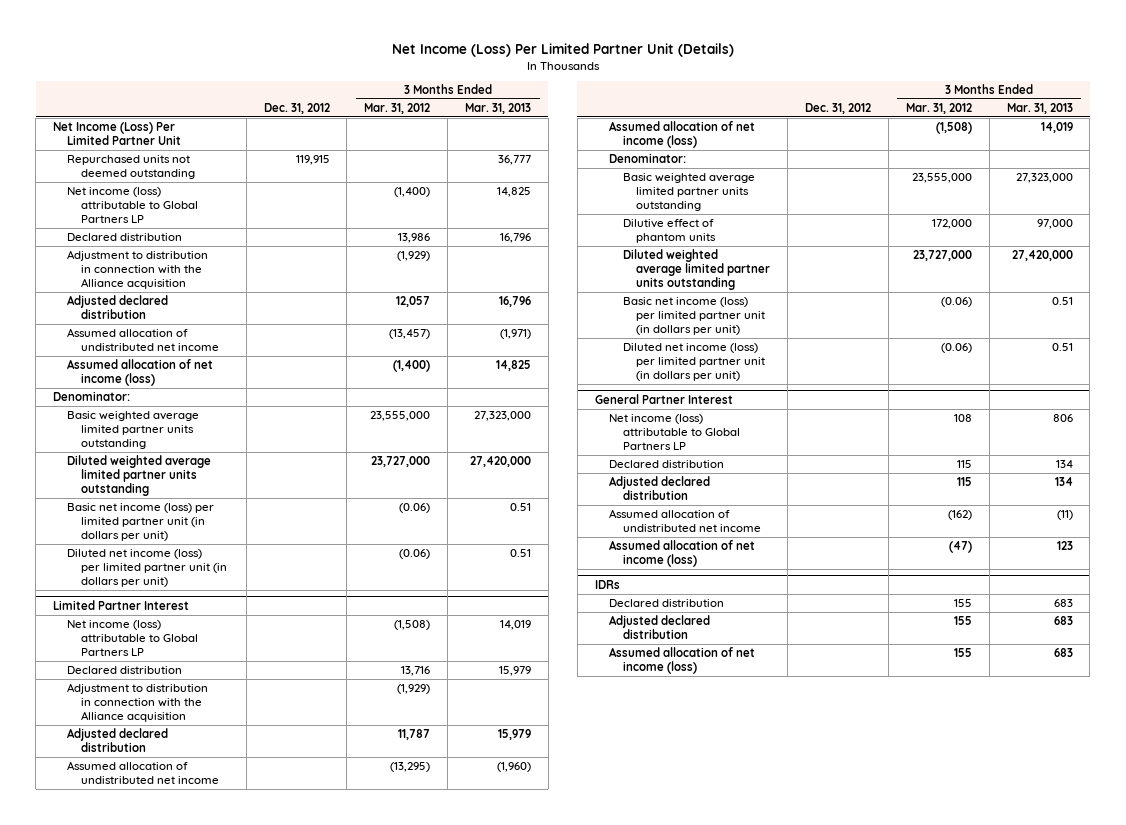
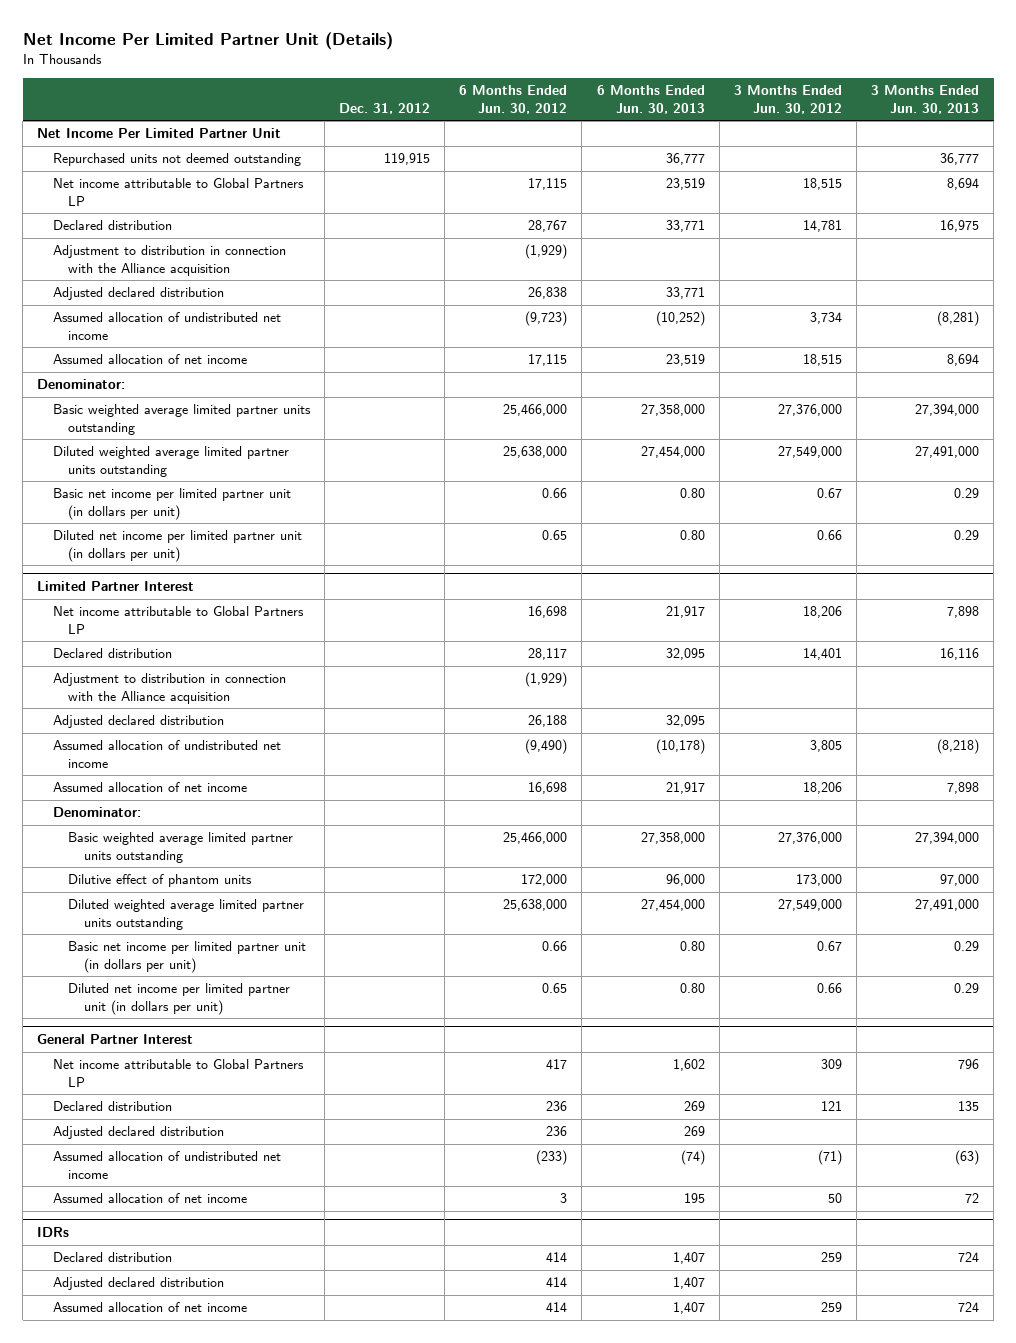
- Net Income (Loss) Per Limited Partner Unit (Details)
+ Net Income Per Limited Partner Unit (Details)
- | Dec. 31, 2012 | 3 Months Ended Mar. 31, 2012 | 3 Months Ended Mar. 31, 2013
+ | Dec. 31, 2012 | 6 Months Ended Jun. 30, 2012 | 6 Months Ended Jun. 30, 2013 | 3 Months Ended Jun. 30, 2012 | 3 Months Ended Jun. 30, 2013
- Net Income (Loss) Per Limited Partner Unit
+ Net Income Per Limited Partner Unit
- Net income (loss) attributable to Global Partners LP | | (1,400) | 14,825
+ Net income attributable to Global Partners LP | | 17,115 | 23,519 | 18,515 | 8,694
- Assumed allocation of net income (loss) | | (1,400) | 14,825
+ Assumed allocation of net income | | 17,115 | 23,519 | 18,515 | 8,694
- Basic net income (loss) per limited partner unit (in dollars per unit) | | (0.06) | 0.51
- Diluted net income (loss) per limited partner unit (in dollars per unit) | | (0.06) | 0.51
+ Basic net income per limited partner unit (in dollars per unit) | | 0.66 | 0.80 | 0.67 | 0.29
+ Diluted net income per limited partner unit (in dollars per unit) | | 0.65 | 0.80 | 0.66 | 0.29
@ Limited Partner Interest
- Net income (loss) attributable to Global Partners LP | | (1,508) | 14,019
+ Net income attributable to Global Partners LP | | 16,698 | 21,917 | 18,206 | 7,898
- Assumed allocation of net income (loss) | | (1,508) | 14,019
+ Assumed allocation of net income | | 16,698 | 21,917 | 18,206 | 7,898
- Basic net income (loss) per limited partner unit (in dollars per unit) | | (0.06) | 0.51
- Diluted net income (loss) per limited partner unit (in dollars per unit) | | (0.06) | 0.51
+ Basic net income per limited partner unit (in dollars per unit) | | 0.66 | 0.80 | 0.67 | 0.29
+ Diluted net income per limited partner unit (in dollars per unit) | | 0.65 | 0.80 | 0.66 | 0.29
@ General Partner Interest
- Net income (loss) attributable to Global Partners LP | | 108 | 806
+ Net income attributable to Global Partners LP | | 417 | 1,602 | 309 | 796
- Assumed allocation of net income (loss) | | (47) | 123
+ Assumed allocation of net income | | 3 | 195 | 50 | 72
@ IDRs
- Assumed allocation of net income (loss) | | 155 | 683
+ Assumed allocation of net income | | 414 | 1,407 | 259 | 724

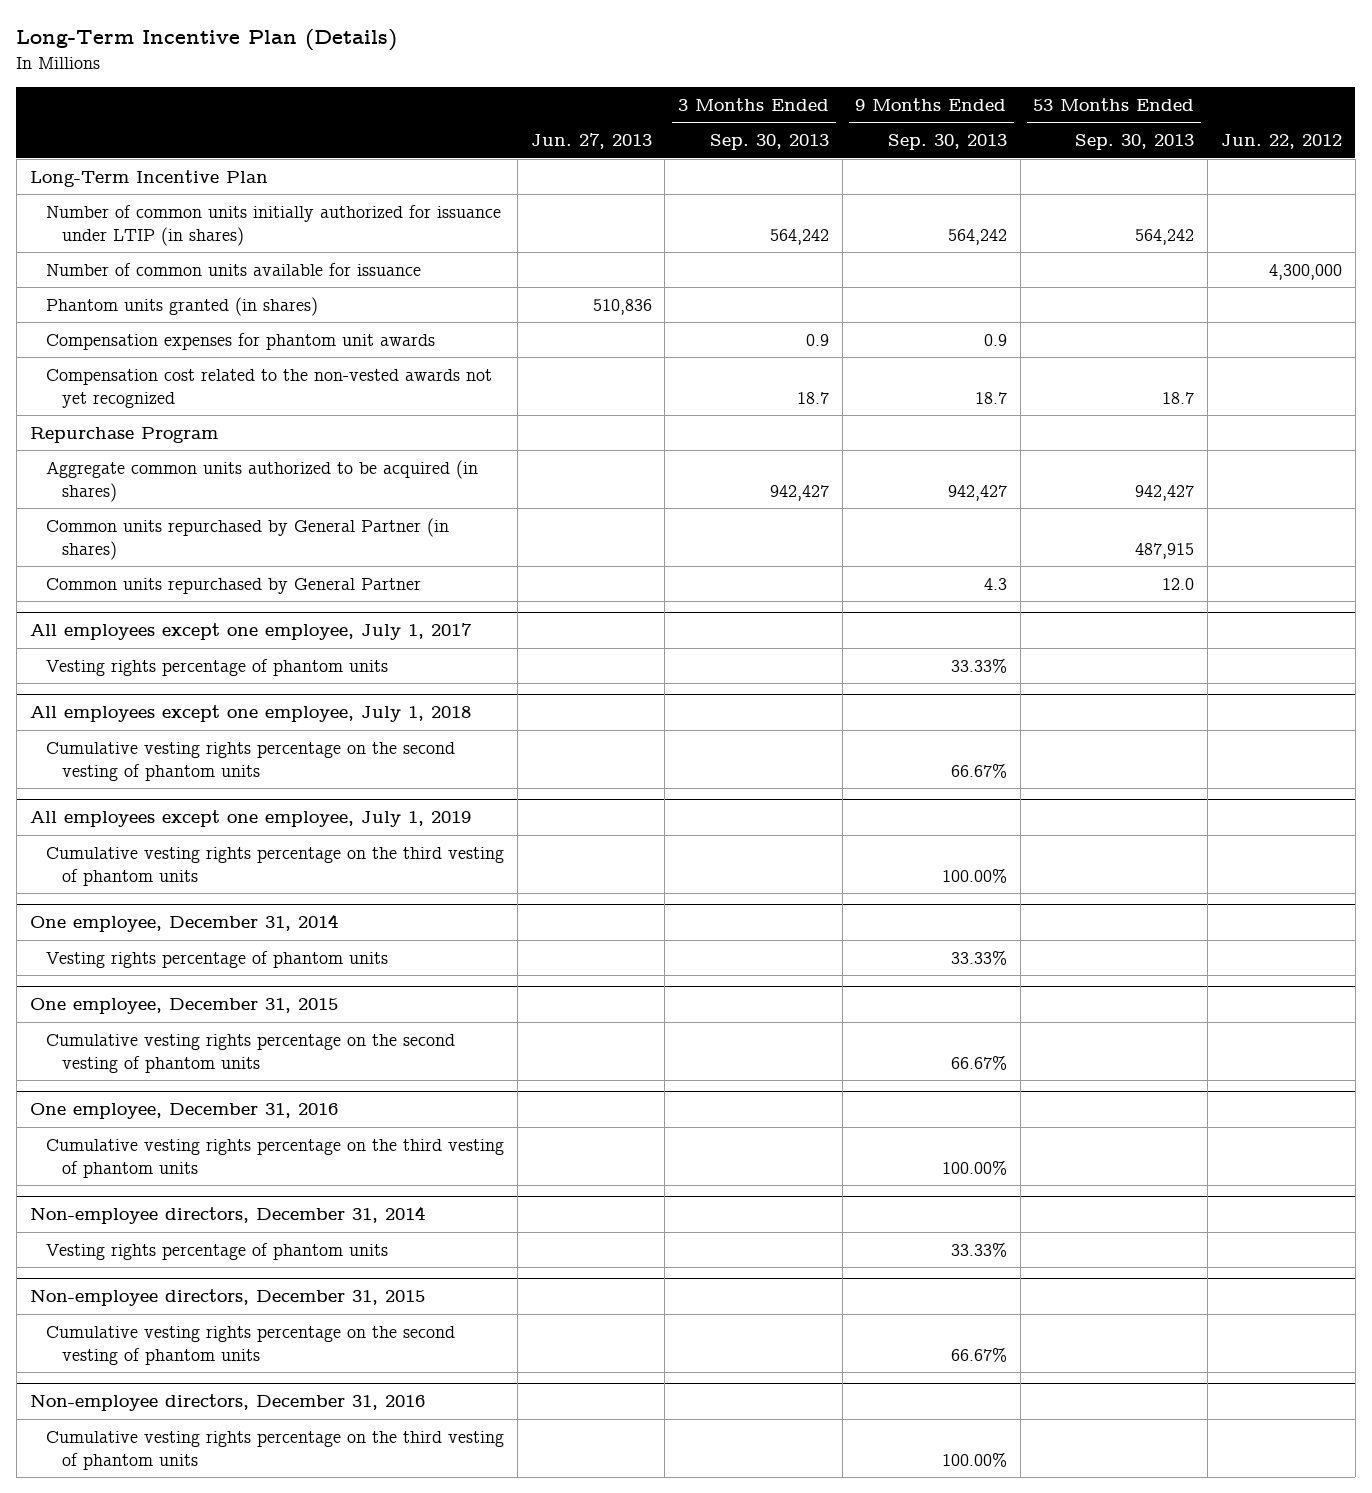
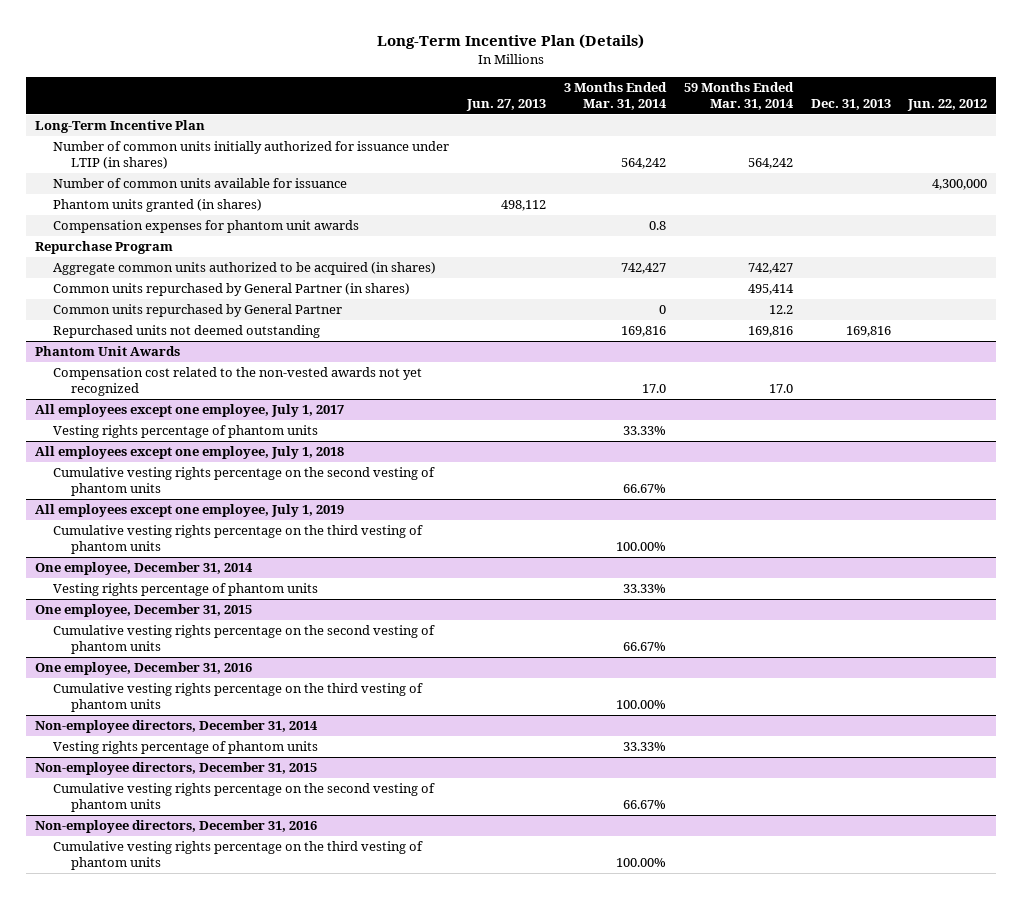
- | Jun. 27, 2013 | 3 Months Ended Sep. 30, 2013 | 9 Months Ended Sep. 30, 2013 | 53 Months Ended Sep. 30, 2013 | Jun. 22, 2012
+ | Jun. 27, 2013 | 3 Months Ended Mar. 31, 2014 | 59 Months Ended Mar. 31, 2014 | Dec. 31, 2013 | Jun. 22, 2012
- Phantom units granted (in shares) | 510,836 | | | |
+ Phantom units granted (in shares) | 498,112 | | | |
- Compensation cost related to the non-vested awards not yet recognized | | 18.7 | 18.7 | 18.7 |
+ Repurchased units not deemed outstanding | | 169,816 | 169,816 | 169,816 |
+ Phantom Unit Awards
+ Compensation cost related to the non-vested awards not yet recognized | | 17.0 | 17.0 | |

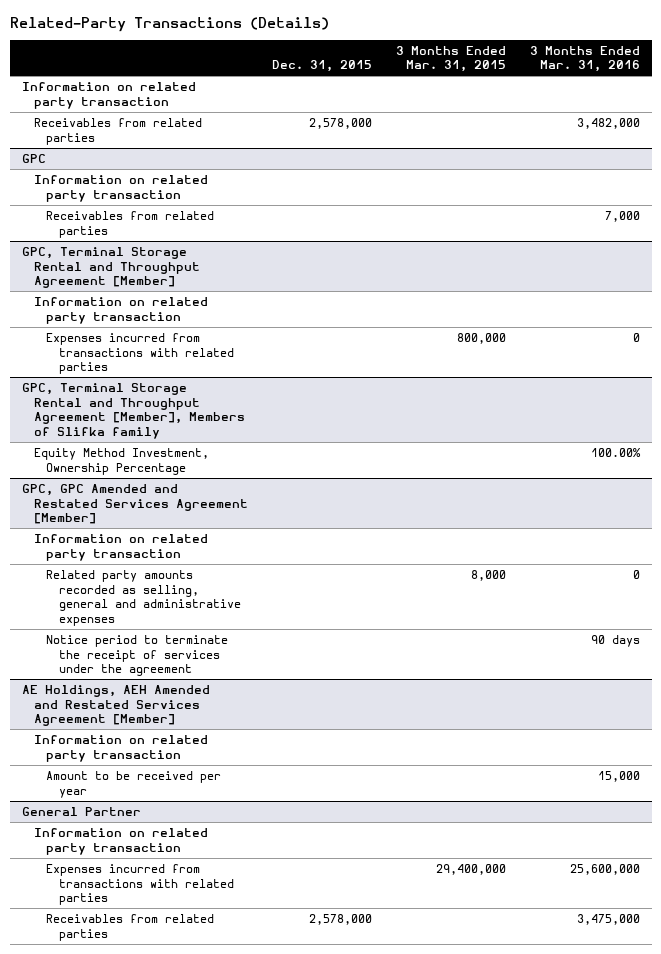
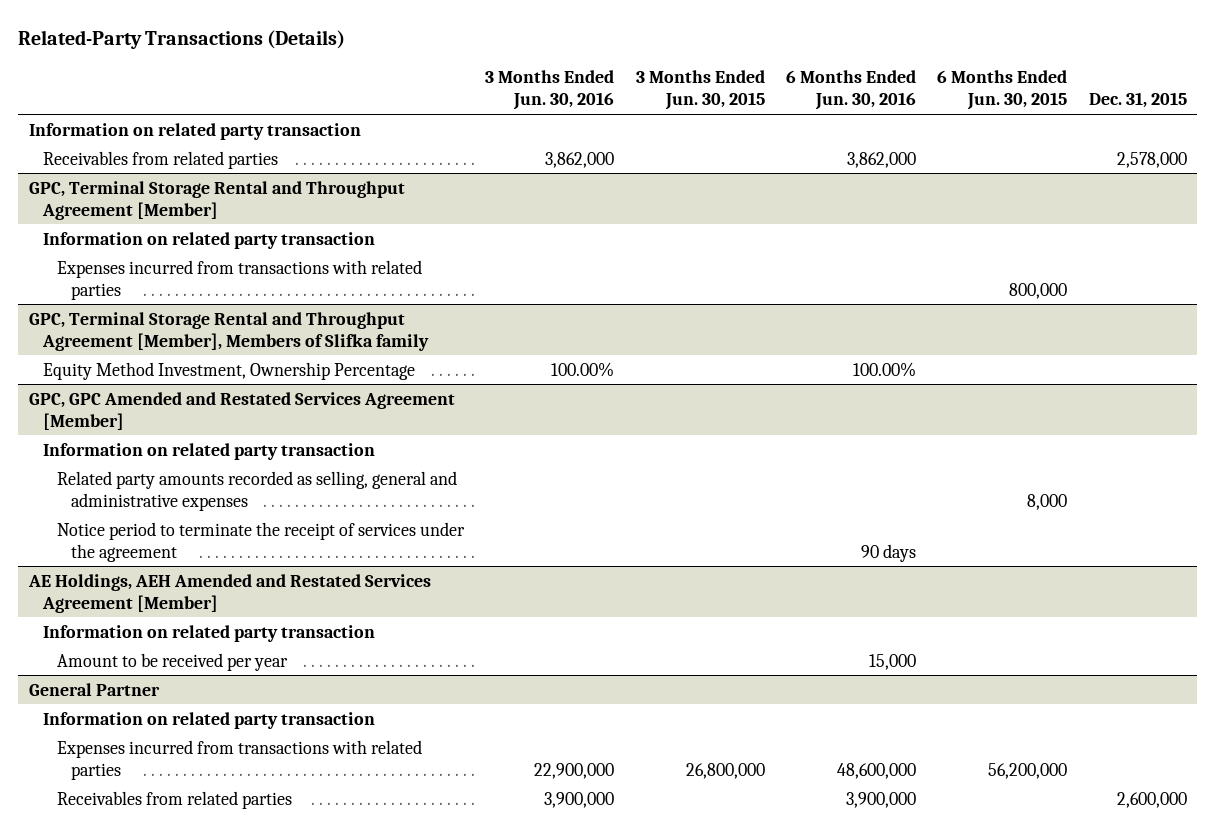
- | Dec. 31, 2015 | 3 Months Ended Mar. 31, 2015 | 3 Months Ended Mar. 31, 2016
+ | 3 Months Ended Jun. 30, 2016 | 3 Months Ended Jun. 30, 2015 | 6 Months Ended Jun. 30, 2016 | 6 Months Ended Jun. 30, 2015 | Dec. 31, 2015
- GPC
- Information on related party transaction
- Receivables from related parties | | | 7,000
@ General Partner
- Receivables from related parties | 2,578,000 | | 3,475,000
+ Receivables from related parties | 3,900,000 | | 3,900,000 | | 2,600,000

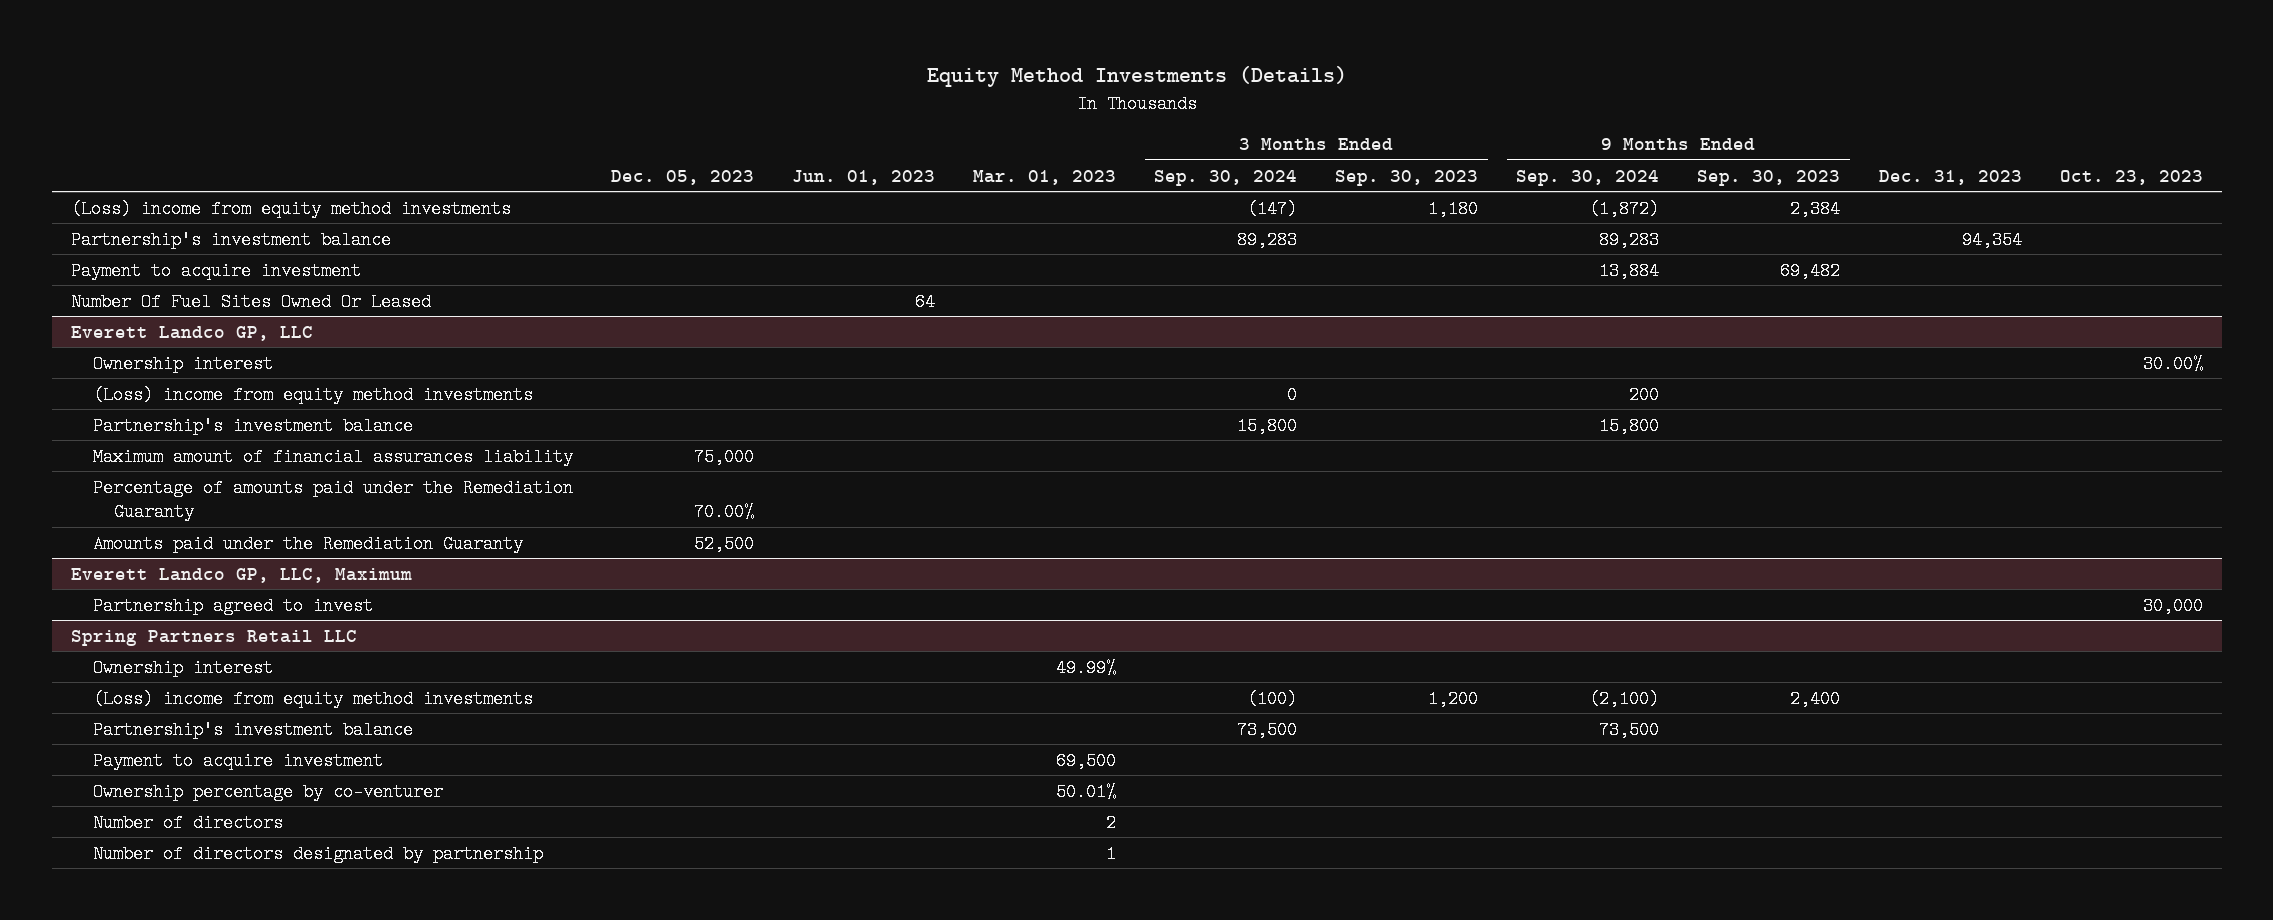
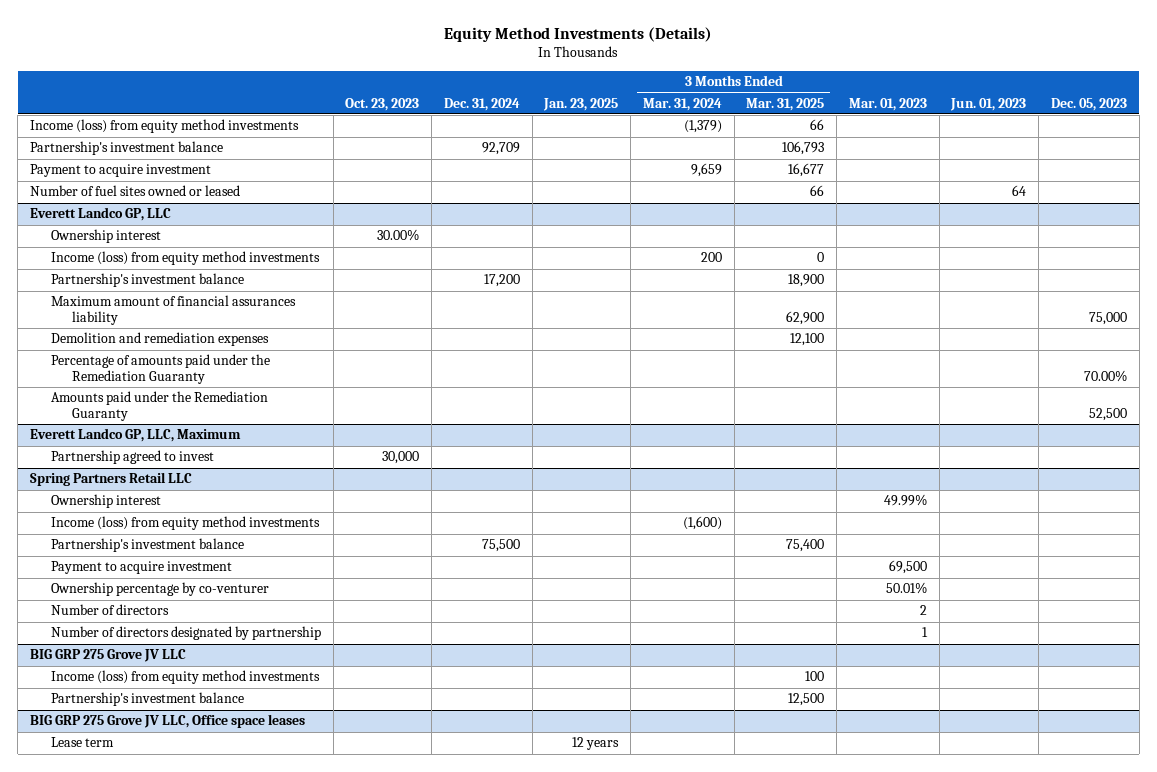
- | Dec. 05, 2023 | Jun. 01, 2023 | Mar. 01, 2023 | 3 Months Ended Sep. 30, 2024 | 3 Months Ended Sep. 30, 2023 | 9 Months Ended Sep. 30, 2024 | 9 Months Ended Sep. 30, 2023 | Dec. 31, 2023 | Oct. 23, 2023
+ | Oct. 23, 2023 | Dec. 31, 2024 | Jan. 23, 2025 | 3 Months Ended Mar. 31, 2024 | 3 Months Ended Mar. 31, 2025 | Mar. 01, 2023 | Jun. 01, 2023 | Dec. 05, 2023
- (Loss) income from equity method investments | | | | (147) | 1,180 | (1,872) | 2,384 | |
+ Income (loss) from equity method investments | | | | (1,379) | 66 | | |
- Number Of Fuel Sites Owned Or Leased | | 64 | | | | | | |
+ Number of fuel sites owned or leased | | | | | 66 | | 64 |
@ Everett Landco GP, LLC
- (Loss) income from equity method investments | | | | 0 | | 200 | | |
+ Income (loss) from equity method investments | | | | 200 | 0 | | |
+ Demolition and remediation expenses | | | | | 12,100 | | |
@ Spring Partners Retail LLC
- (Loss) income from equity method investments | | | | (100) | 1,200 | (2,100) | 2,400 | |
+ Income (loss) from equity method investments | | | | (1,600) | | | |
+ BIG GRP 275 Grove JV LLC
+ Income (loss) from equity method investments | | | | | 100 | | |
+ Partnership's investment balance | | | | | 12,500 | | |
+ BIG GRP 275 Grove JV LLC, Office space leases
+ Lease term | | | 12 years | | | | |

